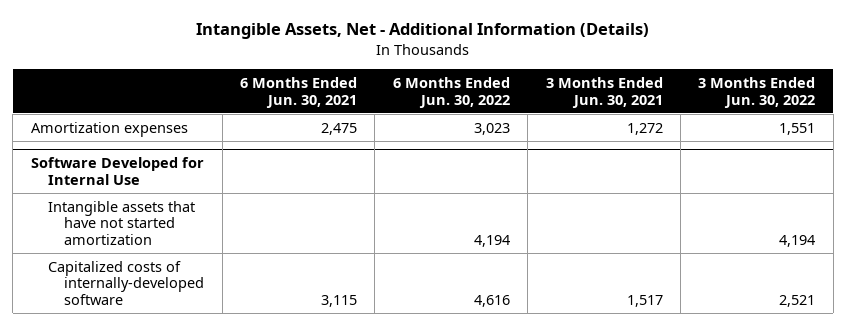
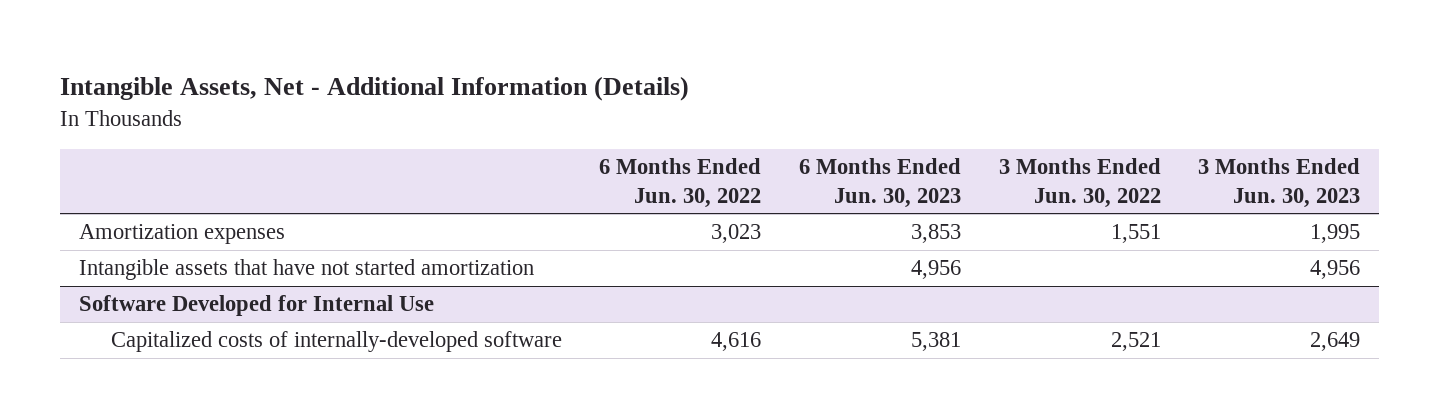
- | 6 Months Ended Jun. 30, 2021 | 6 Months Ended Jun. 30, 2022 | 3 Months Ended Jun. 30, 2021 | 3 Months Ended Jun. 30, 2022
+ | 6 Months Ended Jun. 30, 2022 | 6 Months Ended Jun. 30, 2023 | 3 Months Ended Jun. 30, 2022 | 3 Months Ended Jun. 30, 2023
+ Intangible assets that have not started amortization | | 4,956 | | 4,956
@ Software Developed for Internal Use
- Intangible assets that have not started amortization | | 4,194 | | 4,194

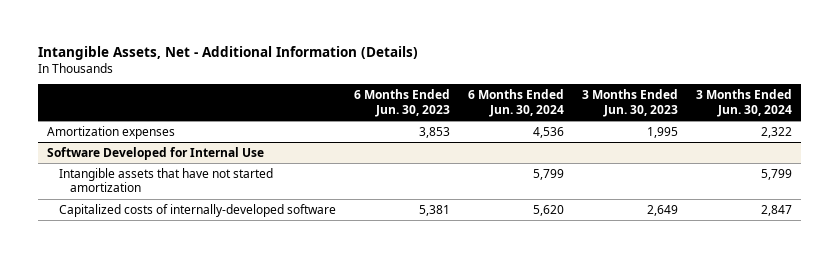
- | 6 Months Ended Jun. 30, 2022 | 6 Months Ended Jun. 30, 2023 | 3 Months Ended Jun. 30, 2022 | 3 Months Ended Jun. 30, 2023
+ | 6 Months Ended Jun. 30, 2023 | 6 Months Ended Jun. 30, 2024 | 3 Months Ended Jun. 30, 2023 | 3 Months Ended Jun. 30, 2024
- Intangible assets that have not started amortization | | 4,956 | | 4,956
@ Software Developed for Internal Use
+ Intangible assets that have not started amortization | | 5,799 | | 5,799

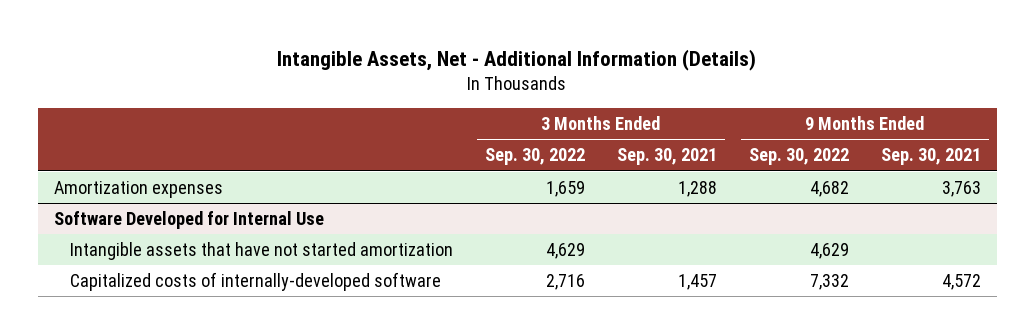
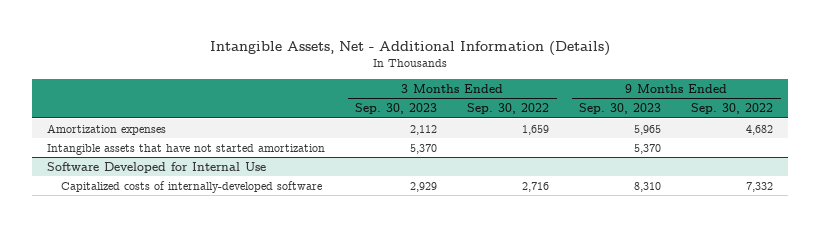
- | 3 Months Ended Sep. 30, 2022 | 3 Months Ended Sep. 30, 2021 | 9 Months Ended Sep. 30, 2022 | 9 Months Ended Sep. 30, 2021
+ | 3 Months Ended Sep. 30, 2023 | 3 Months Ended Sep. 30, 2022 | 9 Months Ended Sep. 30, 2023 | 9 Months Ended Sep. 30, 2022
+ Intangible assets that have not started amortization | 5,370 | | 5,370 |
@ Software Developed for Internal Use
- Intangible assets that have not started amortization | 4,629 | | 4,629 |

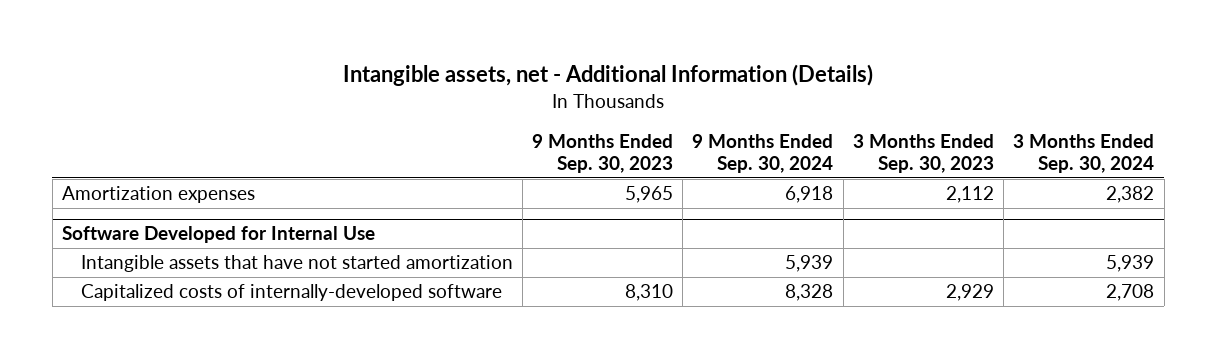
- Intangible Assets, Net - Additional Information (Details)
+ Intangible assets, net - Additional Information (Details)
- | 3 Months Ended Sep. 30, 2023 | 3 Months Ended Sep. 30, 2022 | 9 Months Ended Sep. 30, 2023 | 9 Months Ended Sep. 30, 2022
+ | 9 Months Ended Sep. 30, 2023 | 9 Months Ended Sep. 30, 2024 | 3 Months Ended Sep. 30, 2023 | 3 Months Ended Sep. 30, 2024
- Intangible assets that have not started amortization | 5,370 | | 5,370 |
@ Software Developed for Internal Use
+ Intangible assets that have not started amortization | | 5,939 | | 5,939

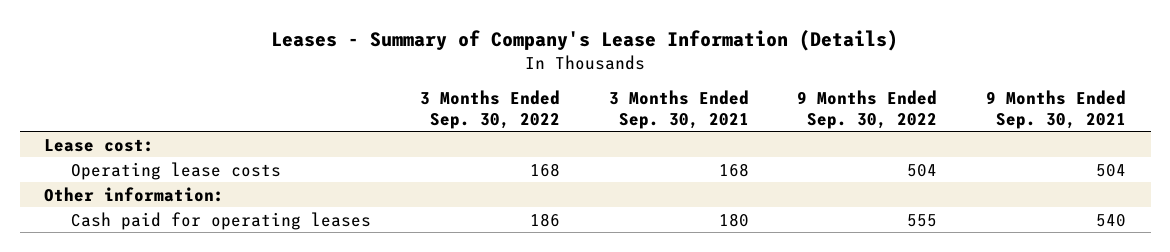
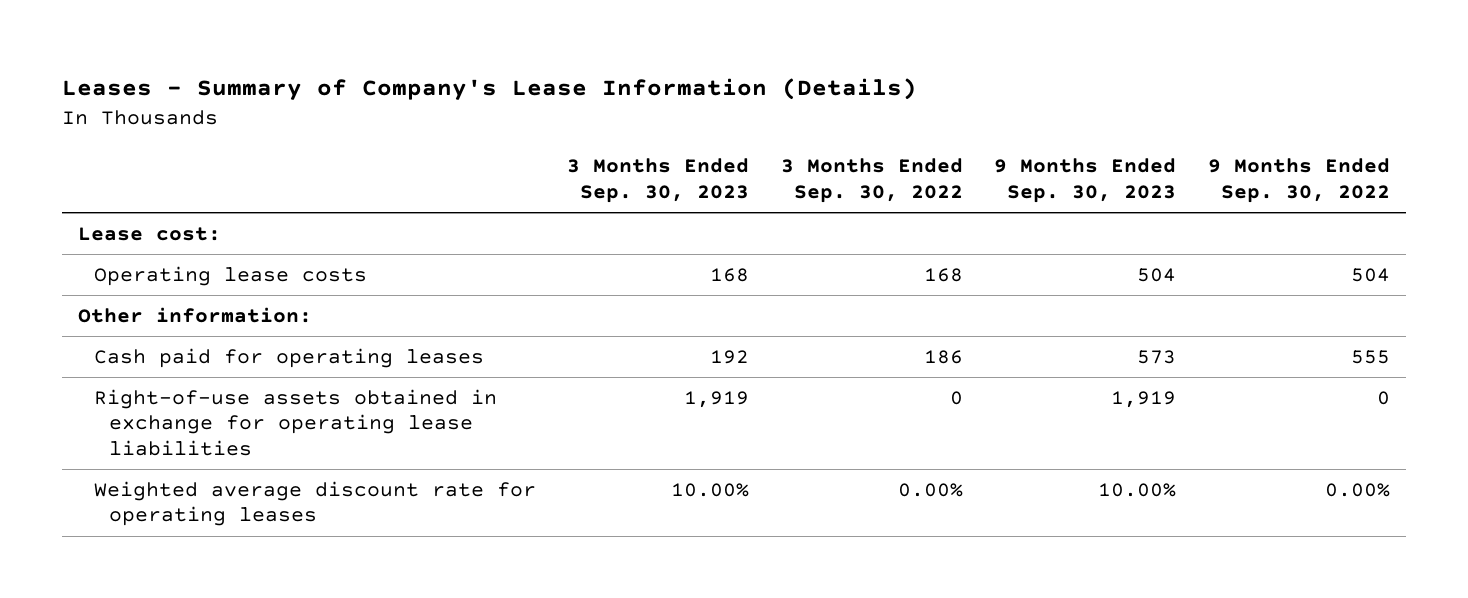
- | 3 Months Ended Sep. 30, 2022 | 3 Months Ended Sep. 30, 2021 | 9 Months Ended Sep. 30, 2022 | 9 Months Ended Sep. 30, 2021
+ | 3 Months Ended Sep. 30, 2023 | 3 Months Ended Sep. 30, 2022 | 9 Months Ended Sep. 30, 2023 | 9 Months Ended Sep. 30, 2022
+ Right-of-use assets obtained in exchange for operating lease liabilities | 1,919 | 0 | 1,919 | 0
+ Weighted average discount rate for operating leases | 10.00% | 0.00% | 10.00% | 0.00%

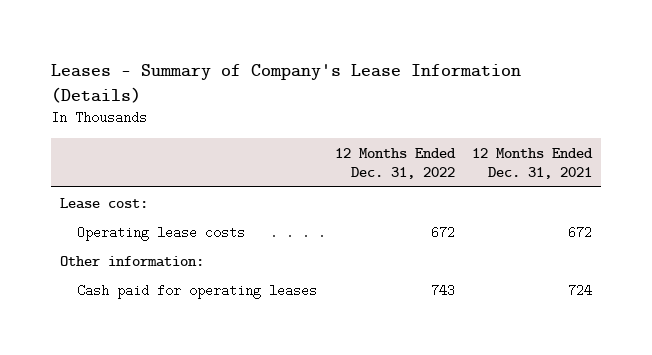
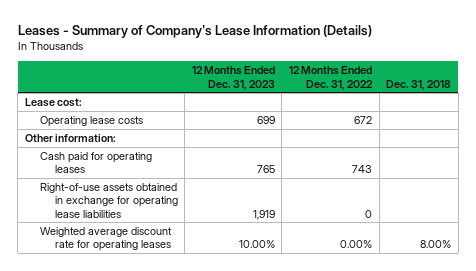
- | 12 Months Ended Dec. 31, 2022 | 12 Months Ended Dec. 31, 2021
+ | 12 Months Ended Dec. 31, 2023 | 12 Months Ended Dec. 31, 2022 | Dec. 31, 2018
+ Right-of-use assets obtained in exchange for operating lease liabilities | 1,919 | 0 |
+ Weighted average discount rate for operating leases | 10.00% | 0.00% | 8.00%

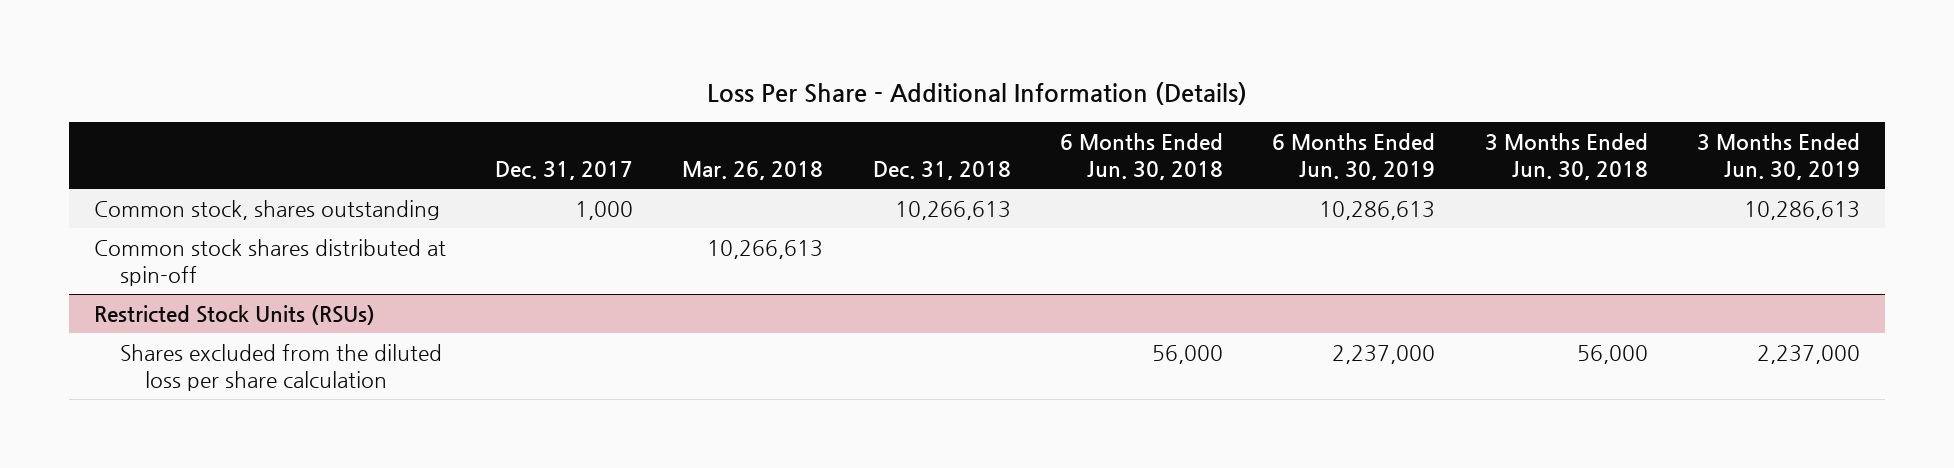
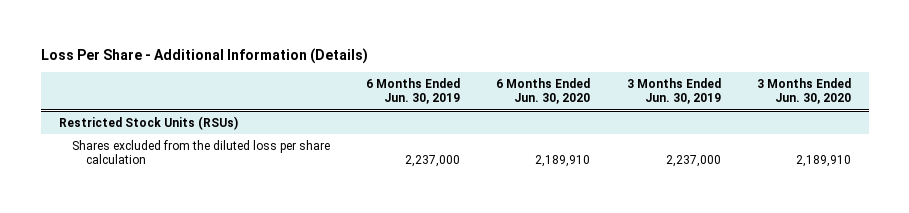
- | Dec. 31, 2017 | Mar. 26, 2018 | Dec. 31, 2018 | 6 Months Ended Jun. 30, 2018 | 6 Months Ended Jun. 30, 2019 | 3 Months Ended Jun. 30, 2018 | 3 Months Ended Jun. 30, 2019
+ | 6 Months Ended Jun. 30, 2019 | 6 Months Ended Jun. 30, 2020 | 3 Months Ended Jun. 30, 2019 | 3 Months Ended Jun. 30, 2020
- Common stock, shares outstanding | 1,000 | | 10,266,613 | | 10,286,613 | | 10,286,613
- Common stock shares distributed at spin-off | | 10,266,613 | | | | |

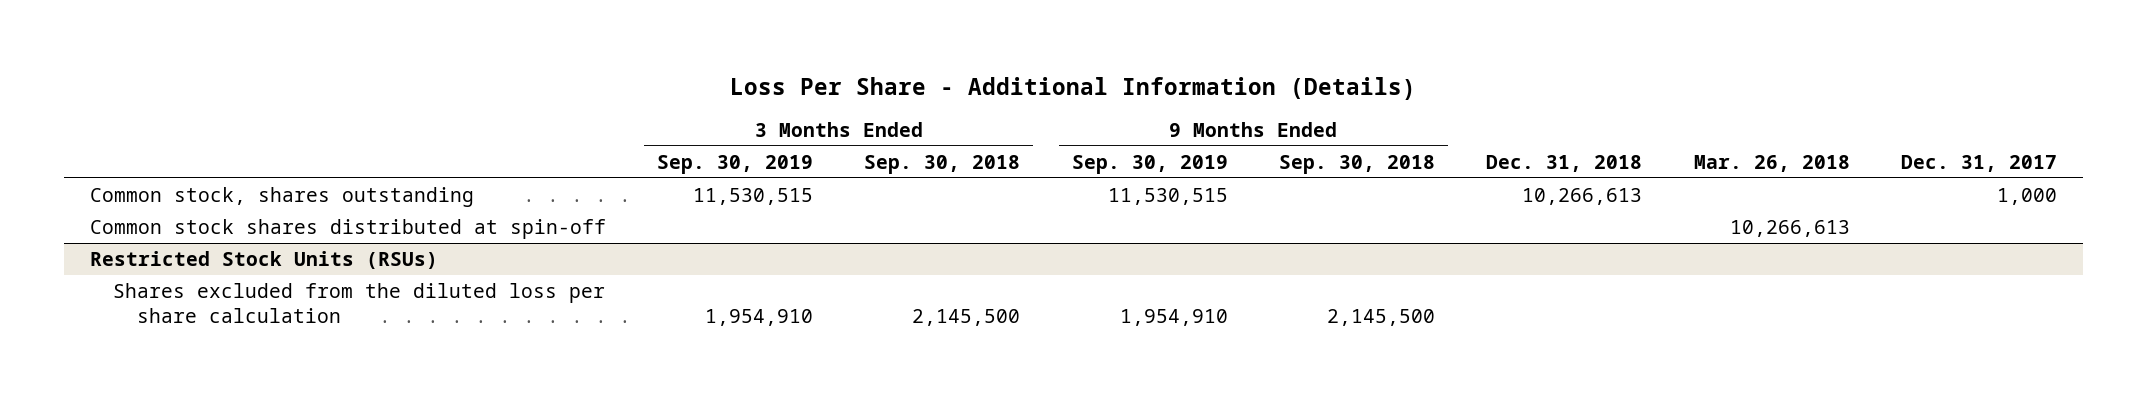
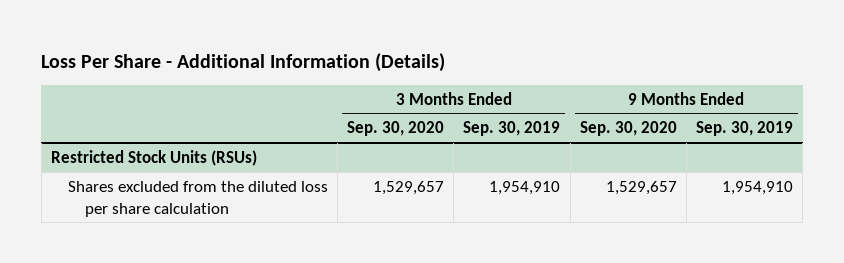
- | 3 Months Ended Sep. 30, 2019 | 3 Months Ended Sep. 30, 2018 | 9 Months Ended Sep. 30, 2019 | 9 Months Ended Sep. 30, 2018 | Dec. 31, 2018 | Mar. 26, 2018 | Dec. 31, 2017
+ | 3 Months Ended Sep. 30, 2020 | 3 Months Ended Sep. 30, 2019 | 9 Months Ended Sep. 30, 2020 | 9 Months Ended Sep. 30, 2019
- Common stock, shares outstanding | 11,530,515 | | 11,530,515 | | 10,266,613 | | 1,000
- Common stock shares distributed at spin-off | | | | | | 10,266,613 |

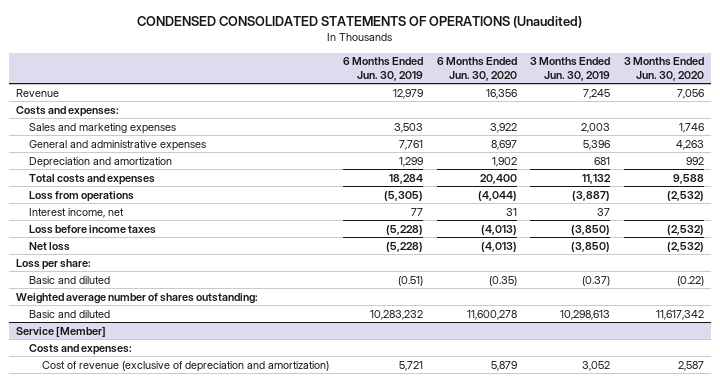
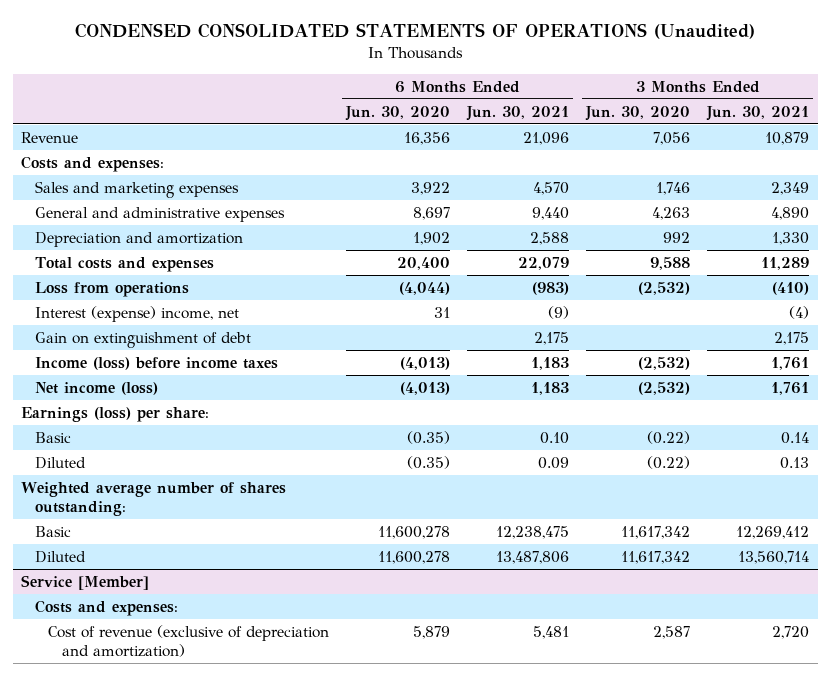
- | 6 Months Ended Jun. 30, 2019 | 6 Months Ended Jun. 30, 2020 | 3 Months Ended Jun. 30, 2019 | 3 Months Ended Jun. 30, 2020
+ | 6 Months Ended Jun. 30, 2020 | 6 Months Ended Jun. 30, 2021 | 3 Months Ended Jun. 30, 2020 | 3 Months Ended Jun. 30, 2021
- Interest income, net | 77 | 31 | 37 |
- Loss before income taxes | (5,228) | (4,013) | (3,850) | (2,532)
- Net loss | (5,228) | (4,013) | (3,850) | (2,532)
- Loss per share:
- Basic and diluted | (0.51) | (0.35) | (0.37) | (0.22)
+ Interest (expense) income, net | 31 | (9) | | (4)
+ Gain on extinguishment of debt | | 2,175 | | 2,175
+ Income (loss) before income taxes | (4,013) | 1,183 | (2,532) | 1,761
+ Net income (loss) | (4,013) | 1,183 | (2,532) | 1,761
+ Earnings (loss) per share:
+ Basic | (0.35) | 0.10 | (0.22) | 0.14
+ Diluted | (0.35) | 0.09 | (0.22) | 0.13
- Basic and diluted | 10,283,232 | 11,600,278 | 10,298,613 | 11,617,342
+ Basic | 11,600,278 | 12,238,475 | 11,617,342 | 12,269,412
+ Diluted | 11,600,278 | 13,487,806 | 11,617,342 | 13,560,714

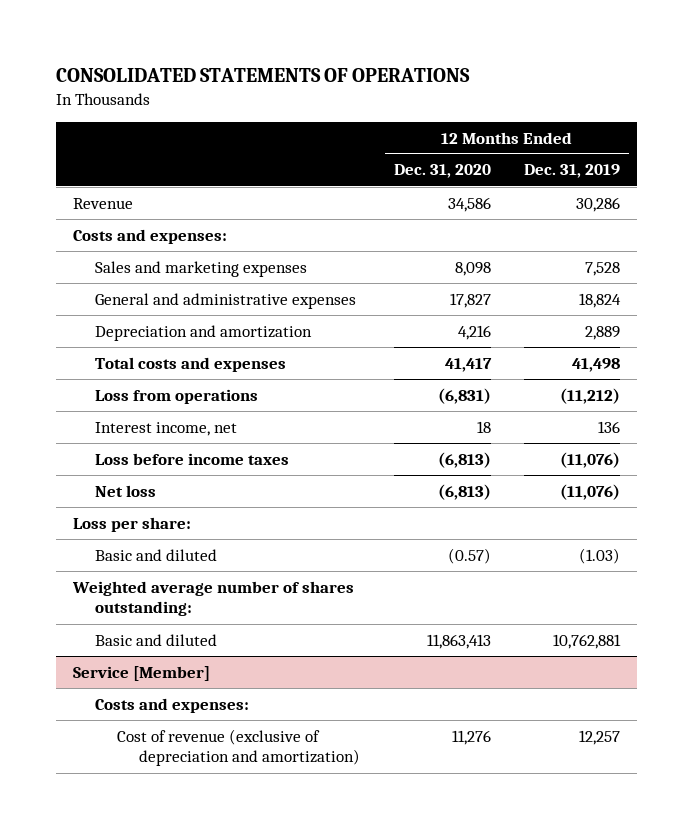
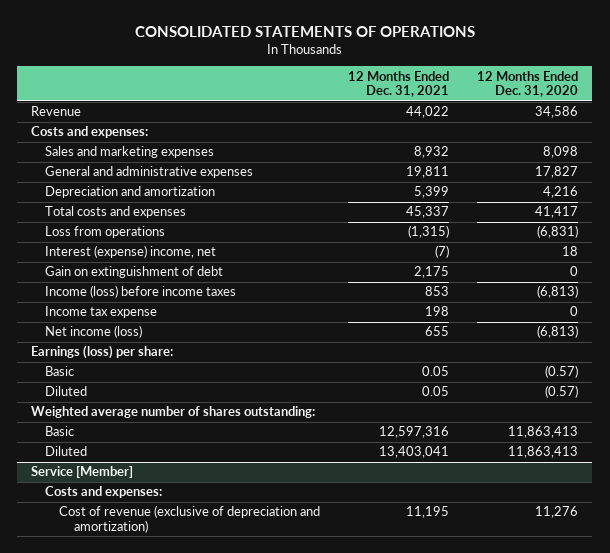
- | 12 Months Ended Dec. 31, 2020 | 12 Months Ended Dec. 31, 2019
+ | 12 Months Ended Dec. 31, 2021 | 12 Months Ended Dec. 31, 2020
- Interest income, net | 18 | 136
- Loss before income taxes | (6,813) | (11,076)
- Net loss | (6,813) | (11,076)
- Loss per share:
- Basic and diluted | (0.57) | (1.03)
+ Interest (expense) income, net | (7) | 18
+ Gain on extinguishment of debt | 2,175 | 0
+ Income (loss) before income taxes | 853 | (6,813)
+ Income tax expense | 198 | 0
+ Net income (loss) | 655 | (6,813)
+ Earnings (loss) per share:
+ Basic | 0.05 | (0.57)
+ Diluted | 0.05 | (0.57)
- Basic and diluted | 11,863,413 | 10,762,881
+ Basic | 12,597,316 | 11,863,413
+ Diluted | 13,403,041 | 11,863,413

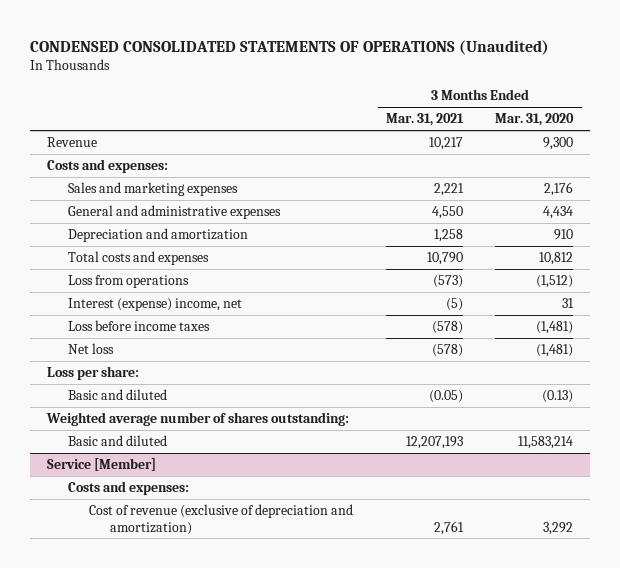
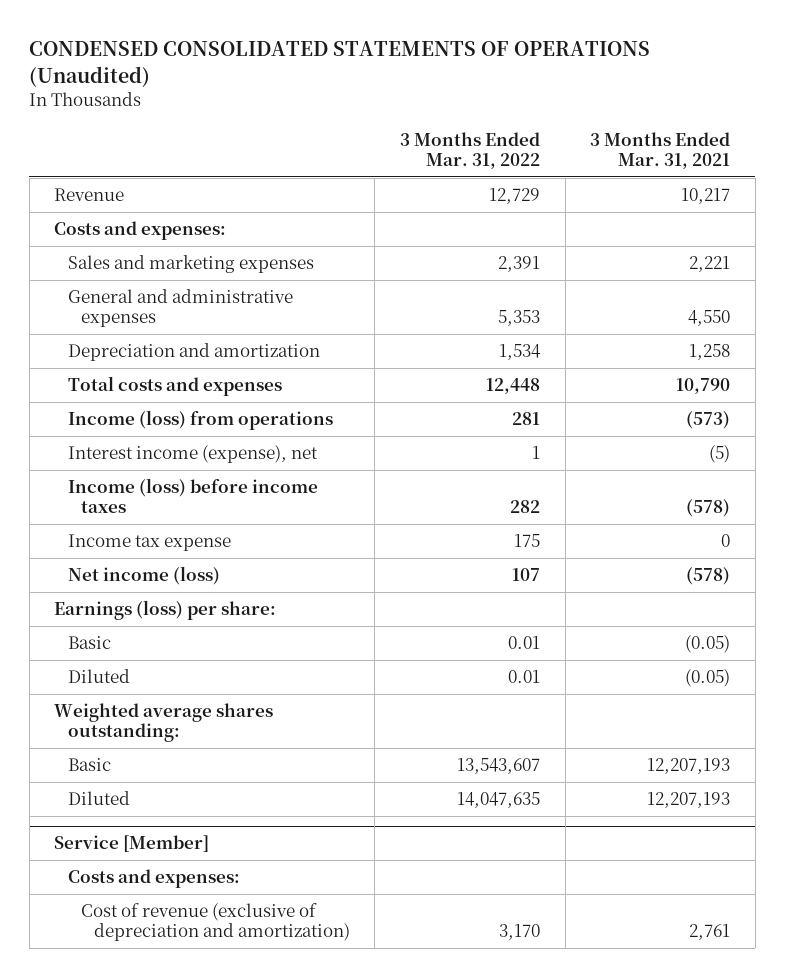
- | 3 Months Ended Mar. 31, 2021 | 3 Months Ended Mar. 31, 2020
+ | 3 Months Ended Mar. 31, 2022 | 3 Months Ended Mar. 31, 2021
- Loss from operations | (573) | (1,512)
- Interest (expense) income, net | (5) | 31
- Loss before income taxes | (578) | (1,481)
- Net loss | (578) | (1,481)
- Loss per share:
- Basic and diluted | (0.05) | (0.13)
- Weighted average number of shares outstanding:
- Basic and diluted | 12,207,193 | 11,583,214
+ Income (loss) from operations | 281 | (573)
+ Interest income (expense), net | 1 | (5)
+ Income (loss) before income taxes | 282 | (578)
+ Income tax expense | 175 | 0
+ Net income (loss) | 107 | (578)
+ Earnings (loss) per share:
+ Basic | 0.01 | (0.05)
+ Diluted | 0.01 | (0.05)
+ Weighted average shares outstanding:
+ Basic | 13,543,607 | 12,207,193
+ Diluted | 14,047,635 | 12,207,193

